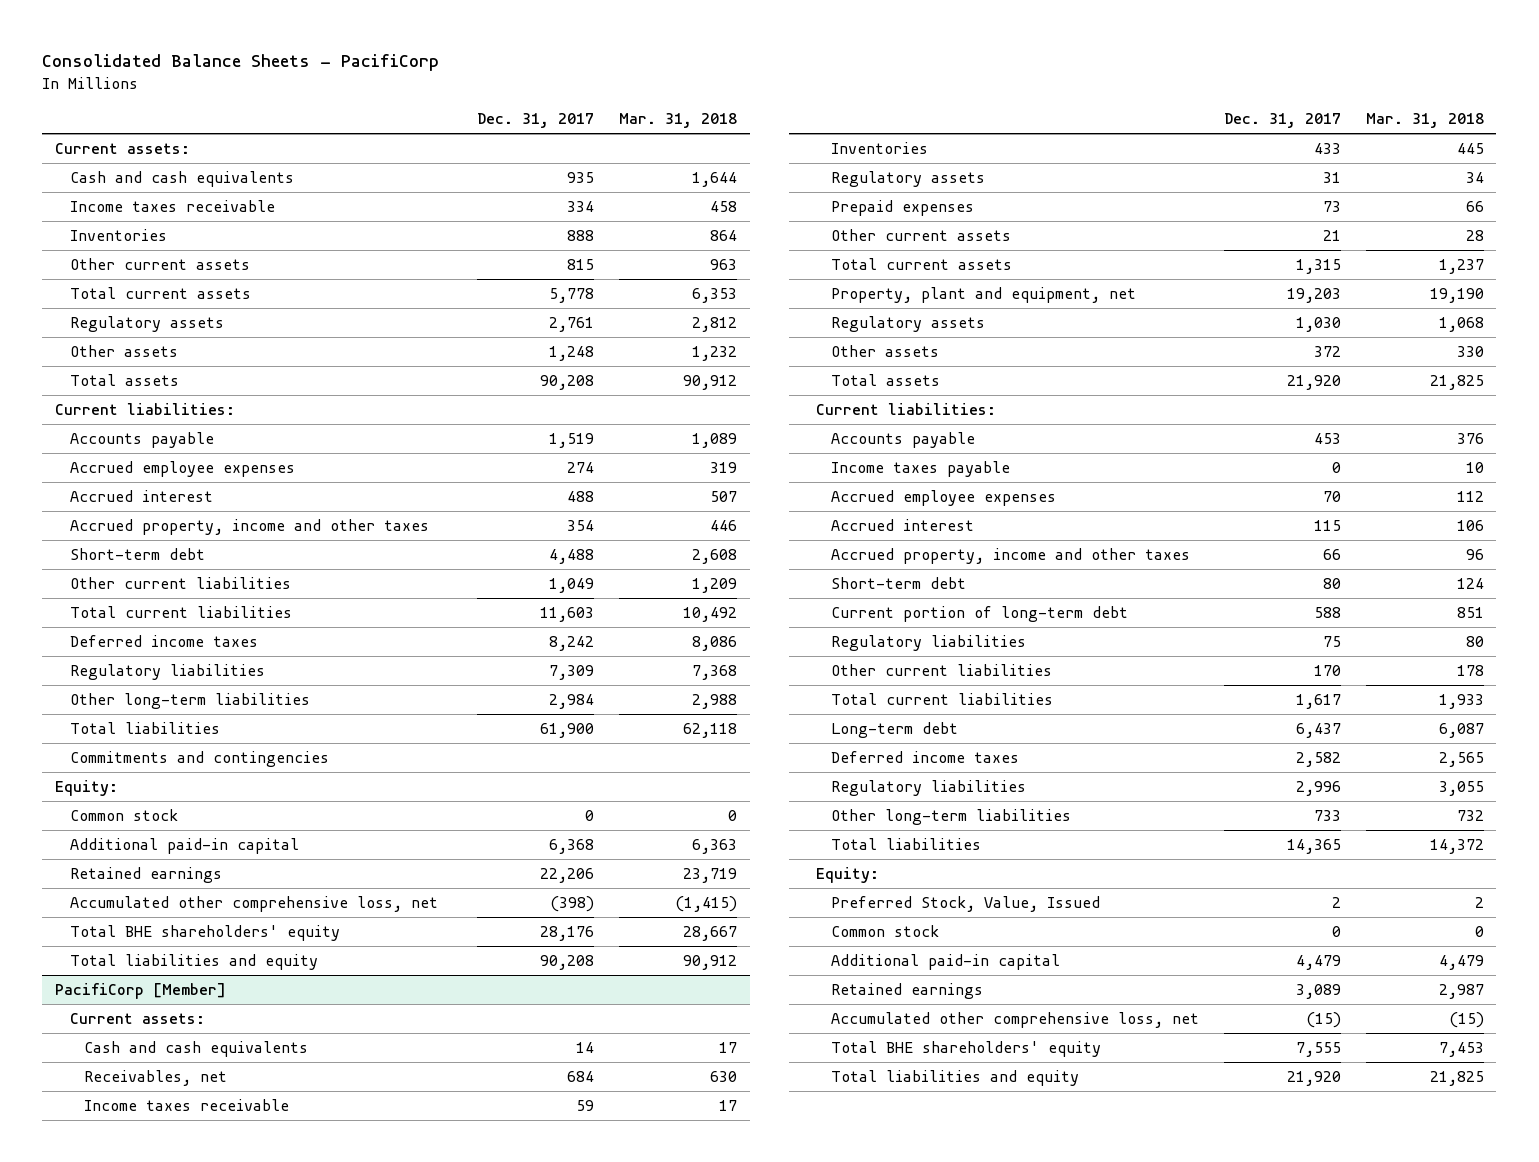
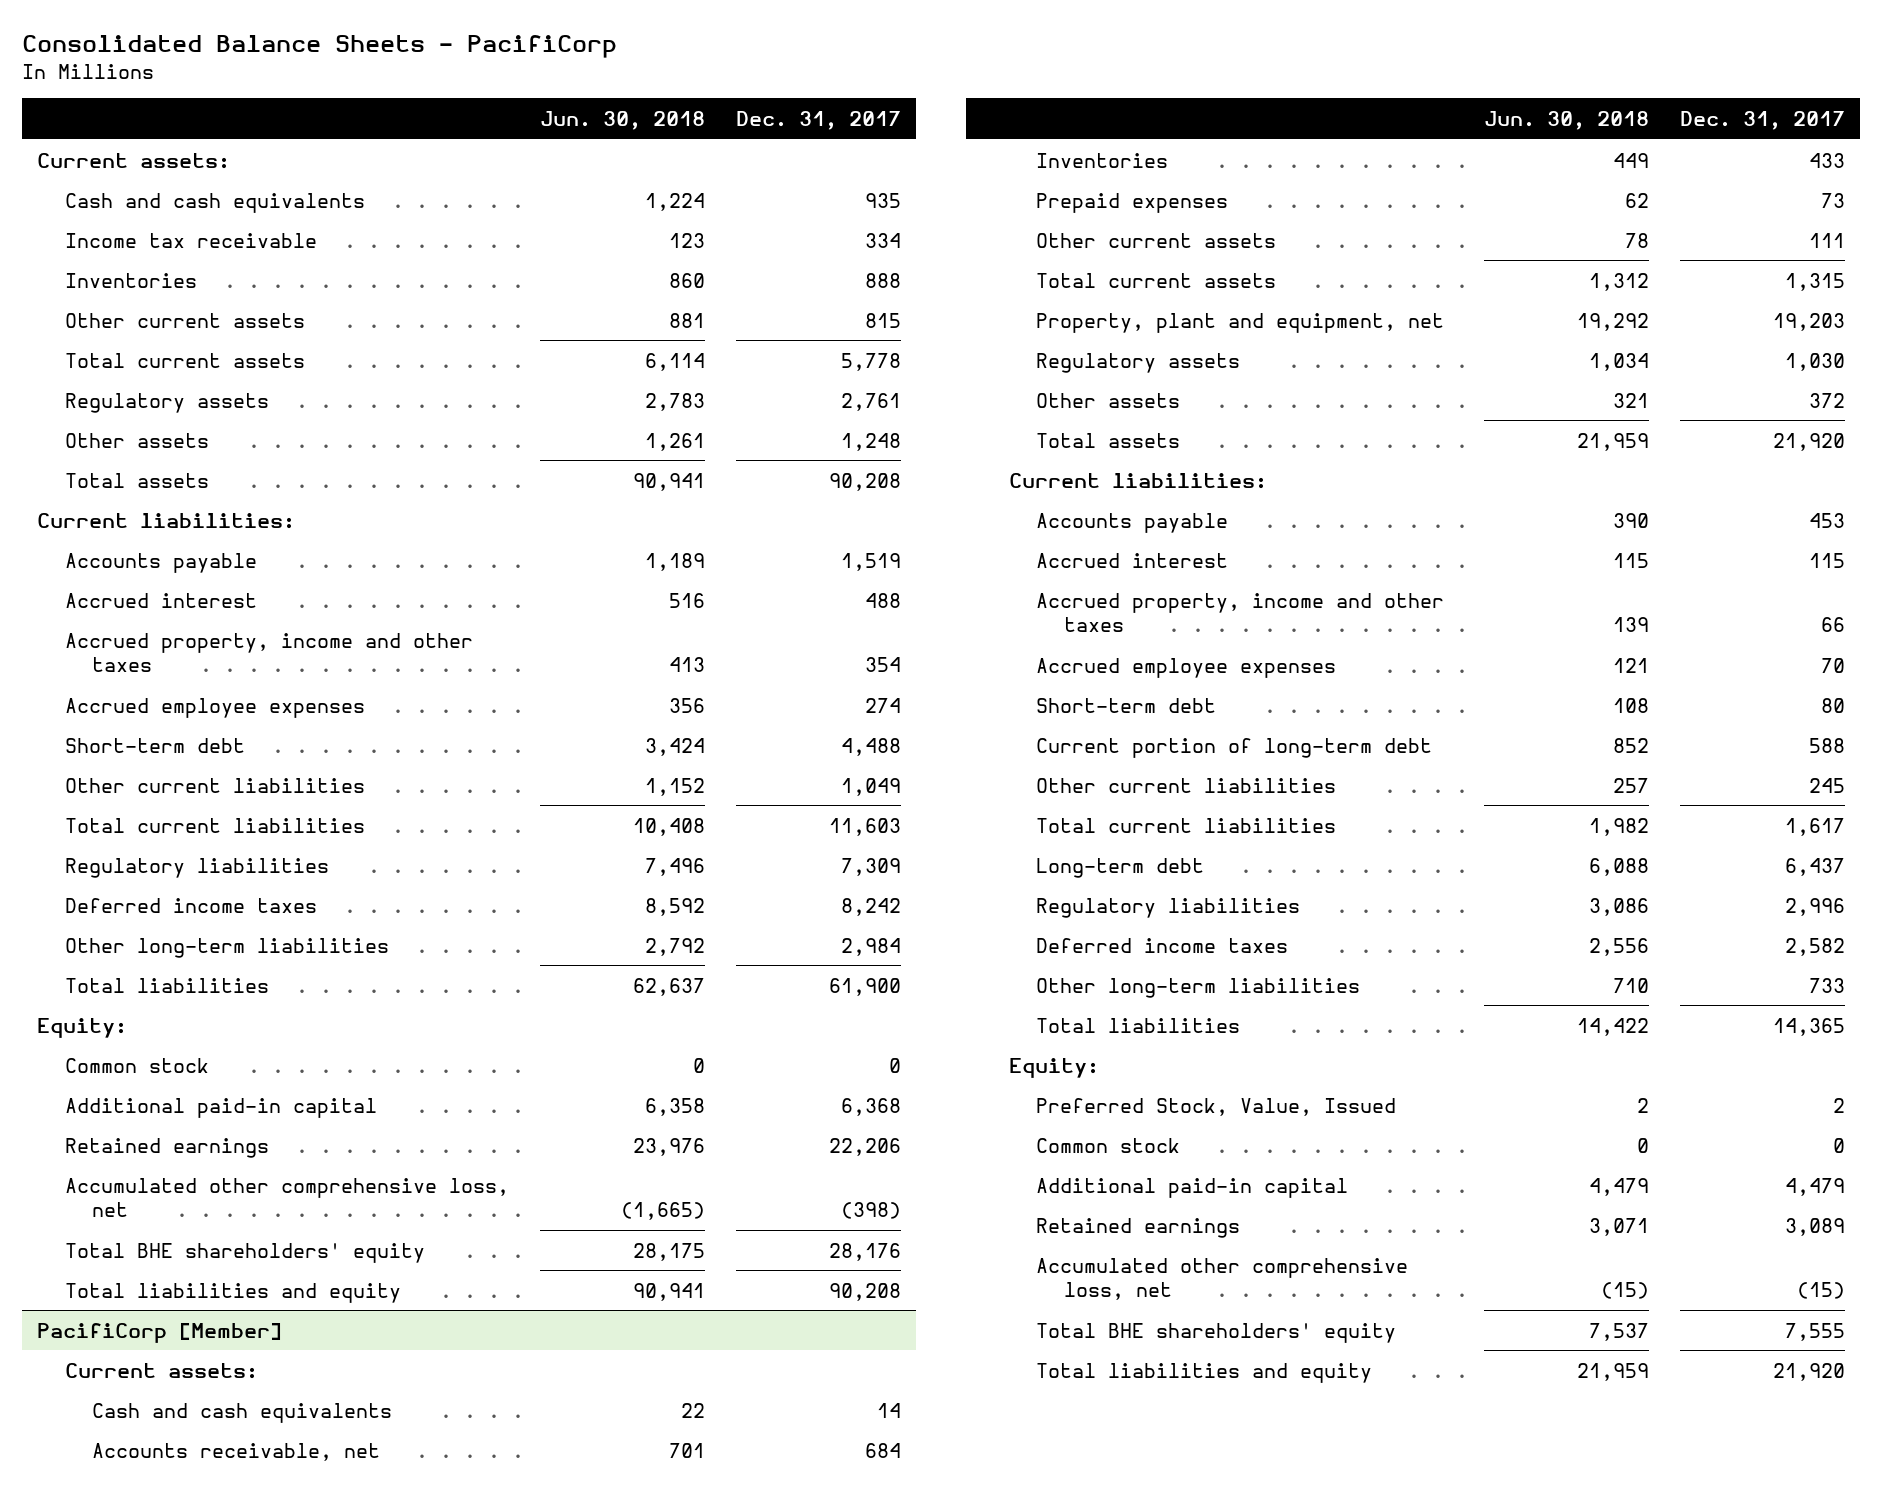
- | Dec. 31, 2017 | Mar. 31, 2018
+ | Jun. 30, 2018 | Dec. 31, 2017
- Income taxes receivable | 334 | 458
+ Income tax receivable | 123 | 334
moved down: Accrued employee expenses | 356 | 274
moved down: Deferred income taxes | 8,592 | 8,242
- Commitments and contingencies
@ PacifiCorp [Member]
- Receivables, net | 684 | 630
- Income taxes receivable | 59 | 17
+ Accounts receivable, net | 701 | 684
- Regulatory assets | 31 | 34
- Other current assets | 21 | 28
+ Other current assets | 78 | 111
- Income taxes payable | 0 | 10
moved down: Accrued employee expenses | 121 | 70
- Regulatory liabilities | 75 | 80
- Other current liabilities | 170 | 178
+ Other current liabilities | 257 | 245
moved down: Deferred income taxes | 2,556 | 2,582

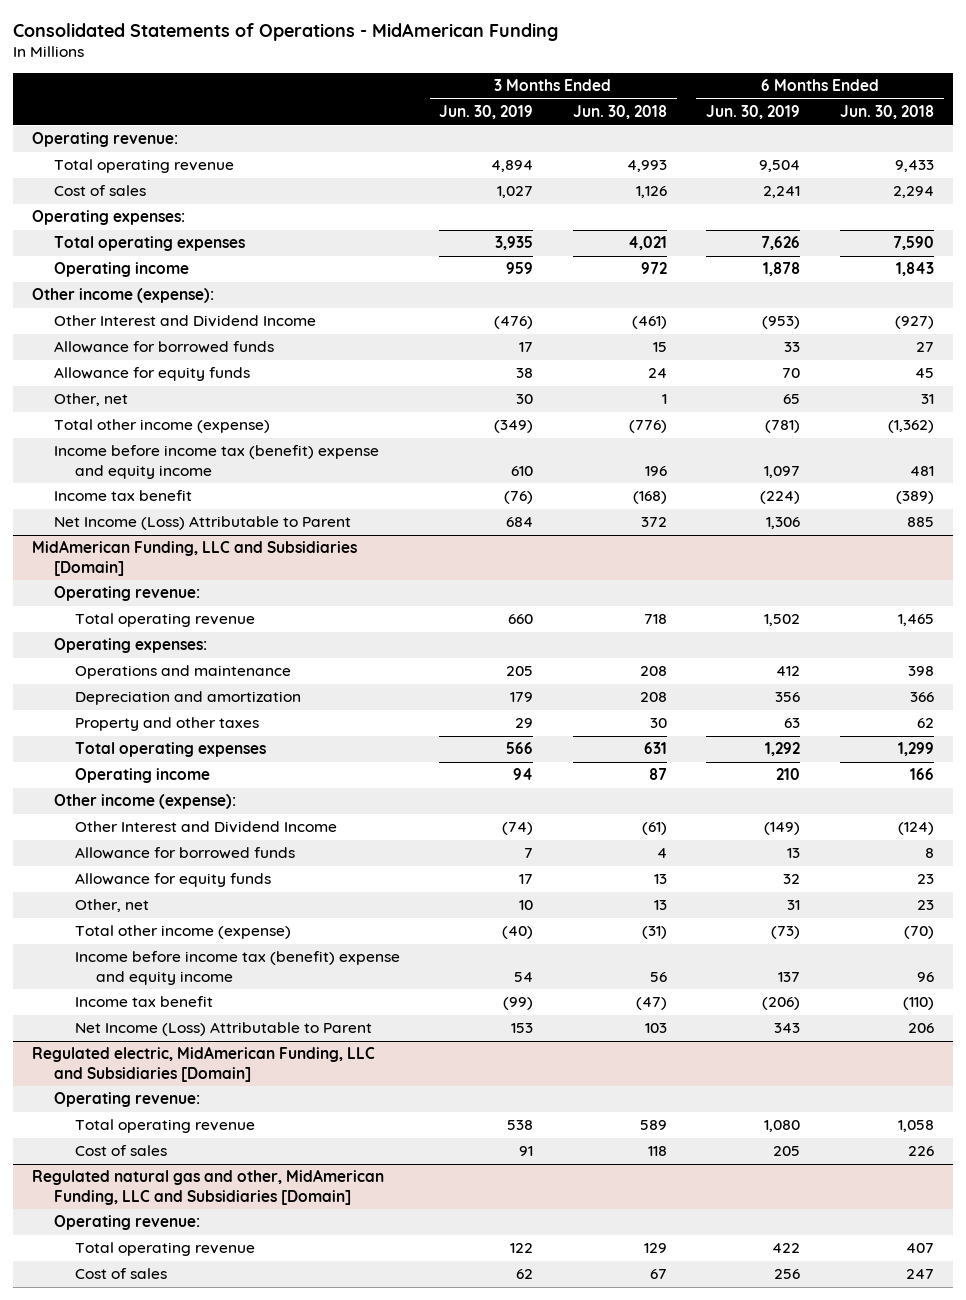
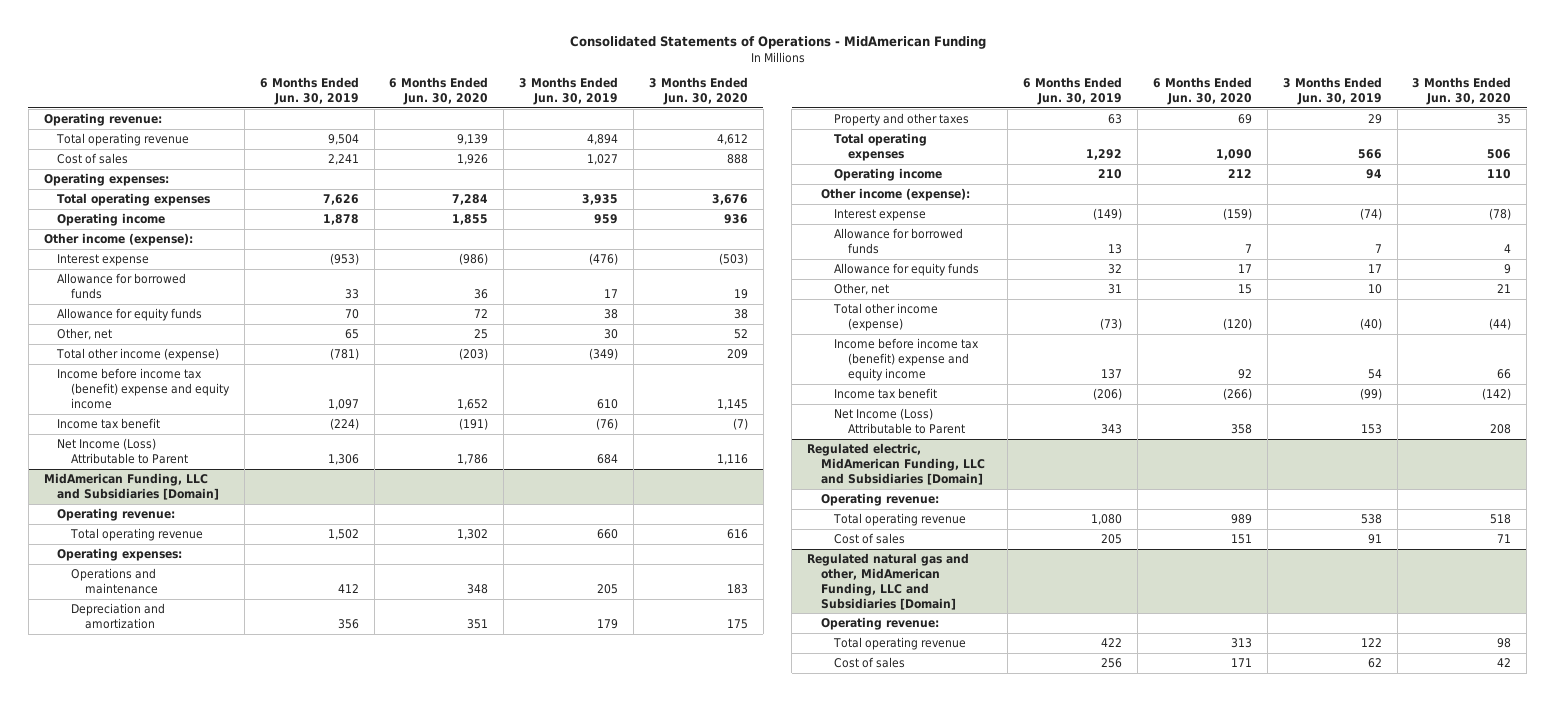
- | 3 Months Ended Jun. 30, 2019 | 3 Months Ended Jun. 30, 2018 | 6 Months Ended Jun. 30, 2019 | 6 Months Ended Jun. 30, 2018
+ | 6 Months Ended Jun. 30, 2019 | 6 Months Ended Jun. 30, 2020 | 3 Months Ended Jun. 30, 2019 | 3 Months Ended Jun. 30, 2020
- Other Interest and Dividend Income | (476) | (461) | (953) | (927)
+ Interest expense | (953) | (986) | (476) | (503)
@ MidAmerican Funding, LLC and Subsidiaries [Domain]
- Other Interest and Dividend Income | (74) | (61) | (149) | (124)
+ Interest expense | (149) | (159) | (74) | (78)

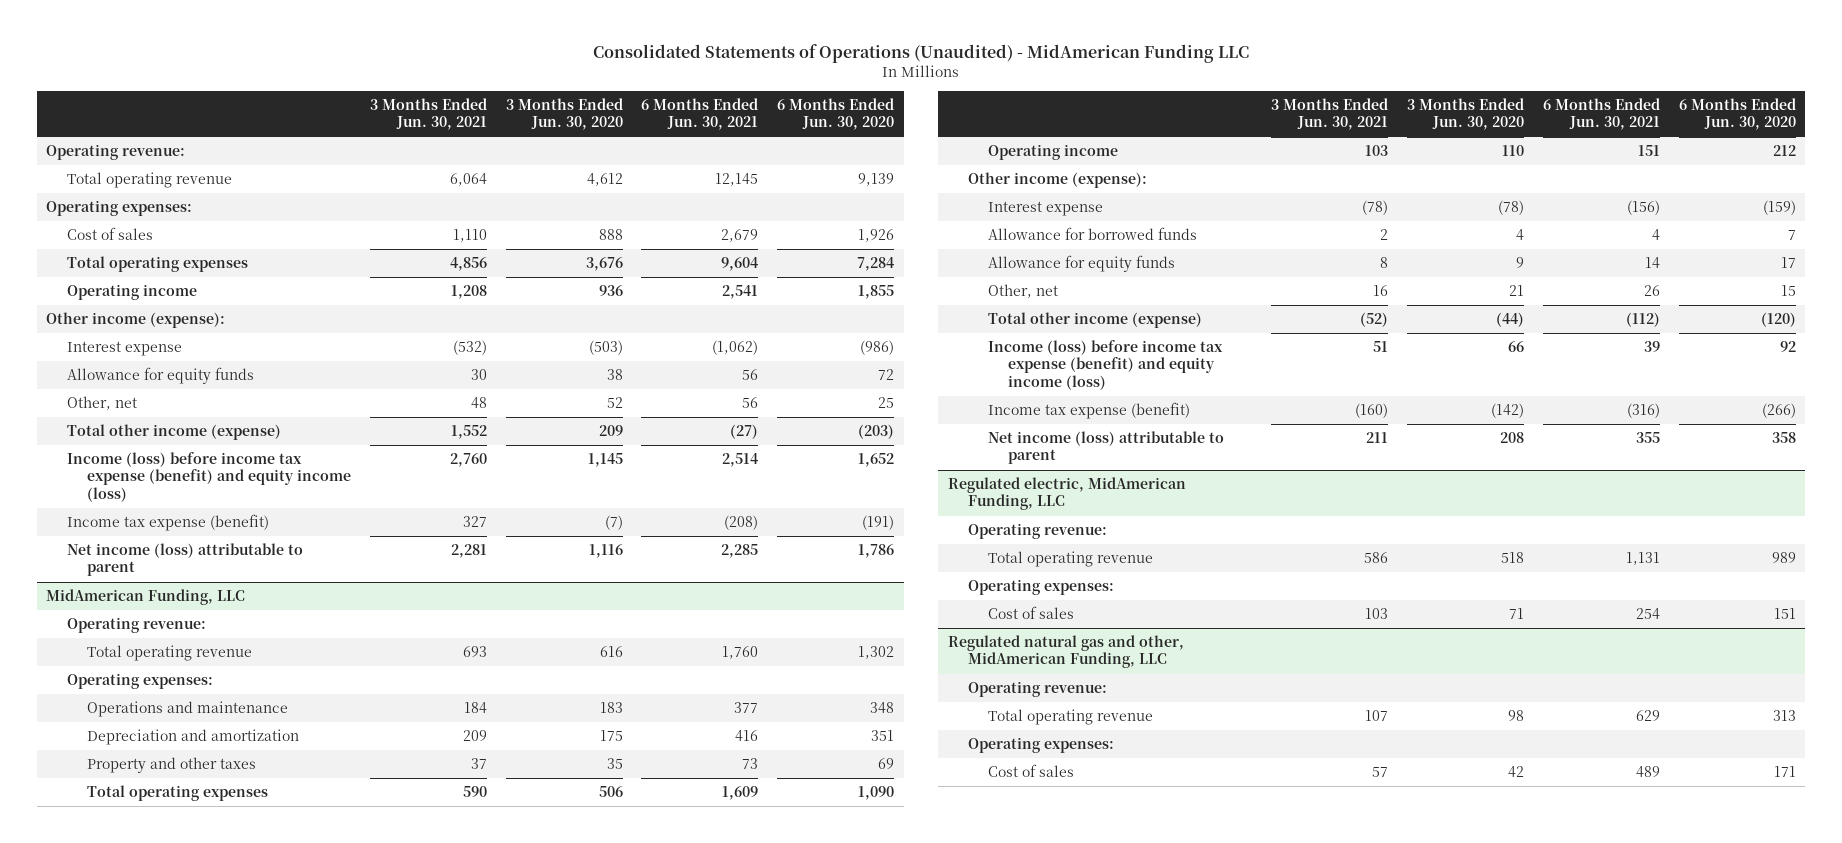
- Consolidated Statements of Operations - MidAmerican Funding
+ Consolidated Statements of Operations (Unaudited) - MidAmerican Funding LLC
- | 6 Months Ended Jun. 30, 2019 | 6 Months Ended Jun. 30, 2020 | 3 Months Ended Jun. 30, 2019 | 3 Months Ended Jun. 30, 2020
+ | 3 Months Ended Jun. 30, 2021 | 3 Months Ended Jun. 30, 2020 | 6 Months Ended Jun. 30, 2021 | 6 Months Ended Jun. 30, 2020
moved down: Cost of sales | 1,110 | 888 | 2,679 | 1,926
- Allowance for borrowed funds | 33 | 36 | 17 | 19
- Income before income tax (benefit) expense and equity income | 1,097 | 1,652 | 610 | 1,145
- Income tax benefit | (224) | (191) | (76) | (7)
- Net Income (Loss) Attributable to Parent | 1,306 | 1,786 | 684 | 1,116
- MidAmerican Funding, LLC and Subsidiaries [Domain]
+ Income (loss) before income tax expense (benefit) and equity income (loss) | 2,760 | 1,145 | 2,514 | 1,652
+ Income tax expense (benefit) | 327 | (7) | (208) | (191)
+ Net income (loss) attributable to parent | 2,281 | 1,116 | 2,285 | 1,786
+ MidAmerican Funding, LLC
- Income before income tax (benefit) expense and equity income | 137 | 92 | 54 | 66
- Income tax benefit | (206) | (266) | (99) | (142)
- Net Income (Loss) Attributable to Parent | 343 | 358 | 153 | 208
- Regulated electric, MidAmerican Funding, LLC and Subsidiaries [Domain]
+ Income (loss) before income tax expense (benefit) and equity income (loss) | 51 | 66 | 39 | 92
+ Income tax expense (benefit) | (160) | (142) | (316) | (266)
+ Net income (loss) attributable to parent | 211 | 208 | 355 | 358
+ Regulated electric, MidAmerican Funding, LLC
+ Operating expenses:
- Regulated natural gas and other, MidAmerican Funding, LLC and Subsidiaries [Domain]
+ Regulated natural gas and other, MidAmerican Funding, LLC
+ Operating expenses:

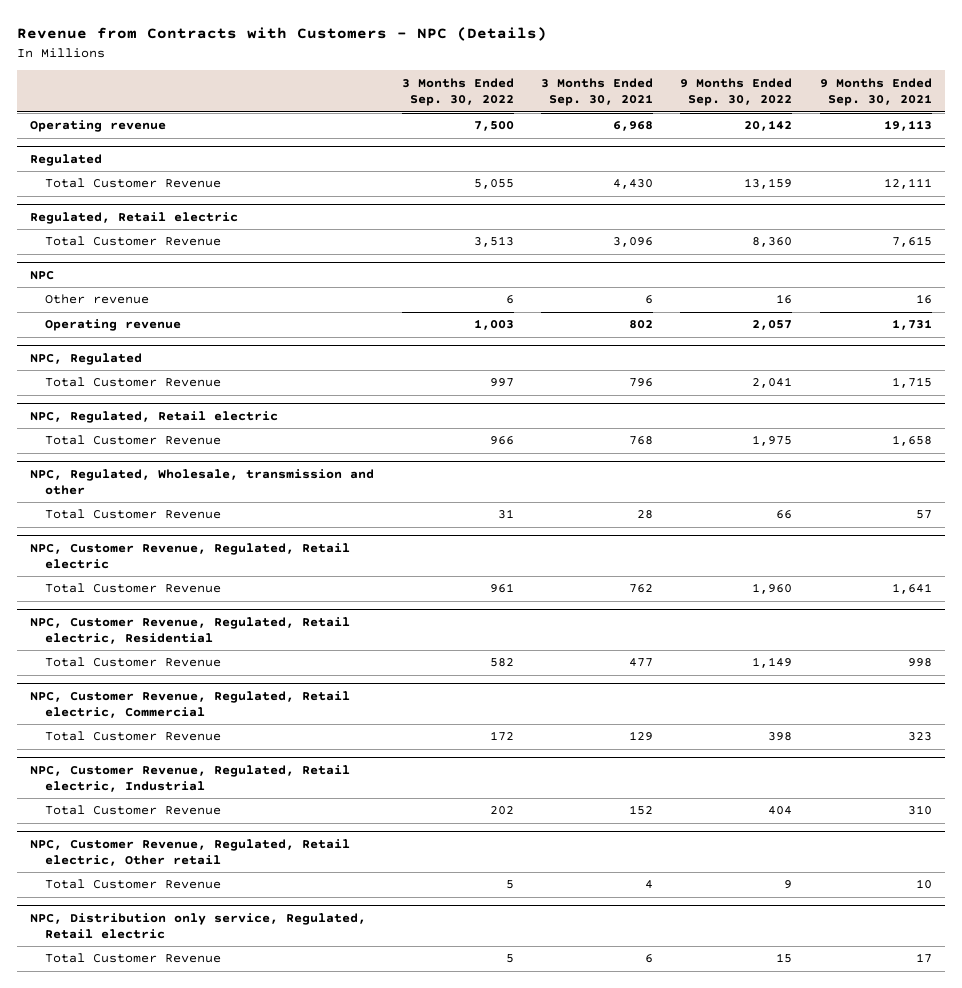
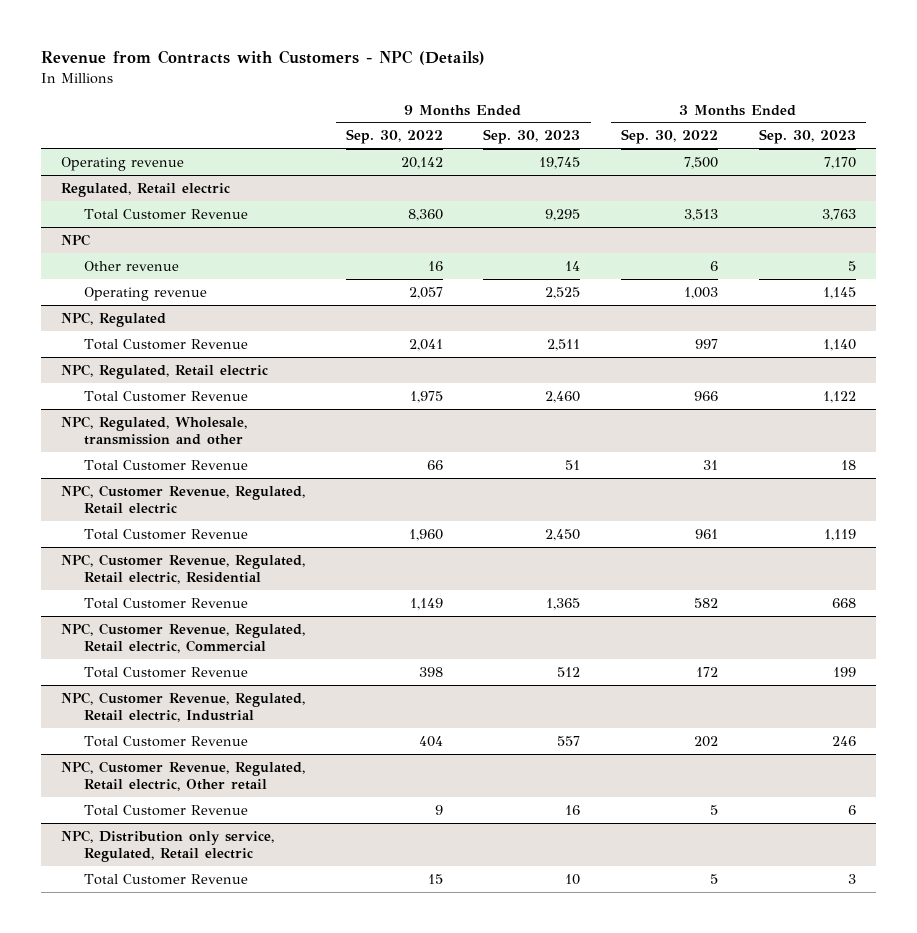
- | 3 Months Ended Sep. 30, 2022 | 3 Months Ended Sep. 30, 2021 | 9 Months Ended Sep. 30, 2022 | 9 Months Ended Sep. 30, 2021
+ | 9 Months Ended Sep. 30, 2022 | 9 Months Ended Sep. 30, 2023 | 3 Months Ended Sep. 30, 2022 | 3 Months Ended Sep. 30, 2023
- Regulated
- Total Customer Revenue | 5,055 | 4,430 | 13,159 | 12,111

